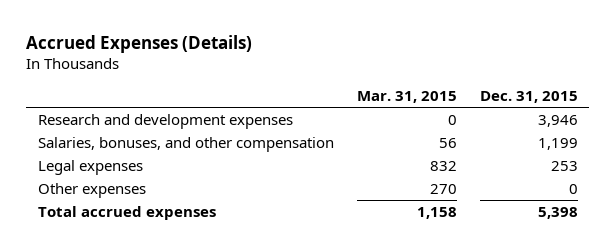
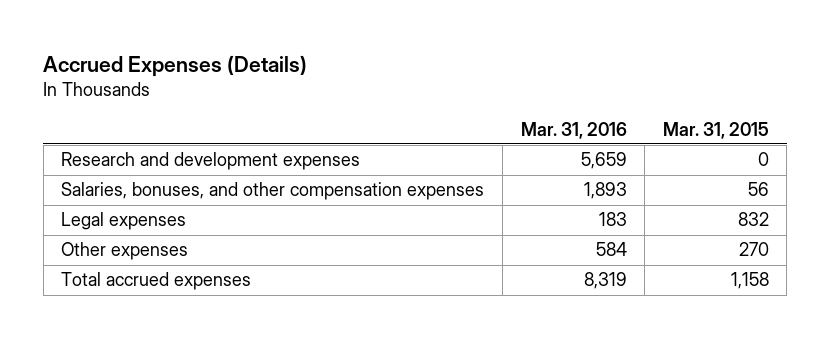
- | Mar. 31, 2015 | Dec. 31, 2015
+ | Mar. 31, 2016 | Mar. 31, 2015
- Salaries, bonuses, and other compensation | 56 | 1,199
+ Salaries, bonuses, and other compensation expenses | 1,893 | 56

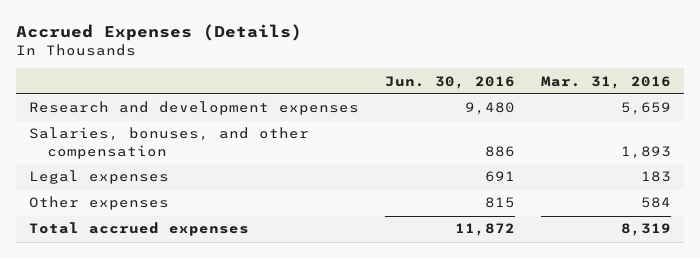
- | Mar. 31, 2016 | Mar. 31, 2015
+ | Jun. 30, 2016 | Mar. 31, 2016
- Salaries, bonuses, and other compensation expenses | 1,893 | 56
+ Salaries, bonuses, and other compensation | 886 | 1,893

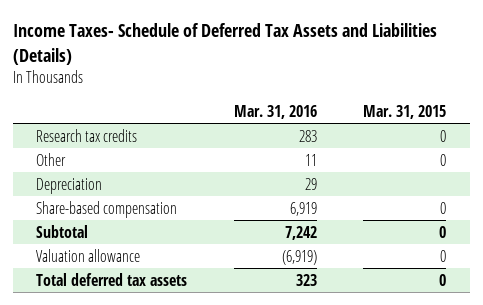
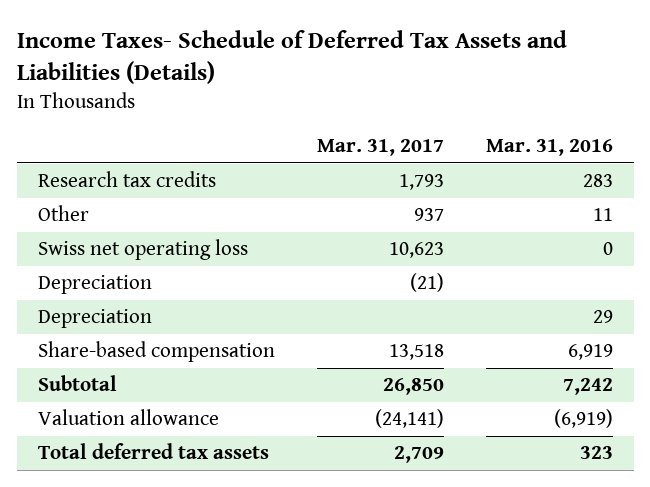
- | Mar. 31, 2016 | Mar. 31, 2015
+ | Mar. 31, 2017 | Mar. 31, 2016
+ Swiss net operating loss | 10,623 | 0
+ Depreciation | (21) |

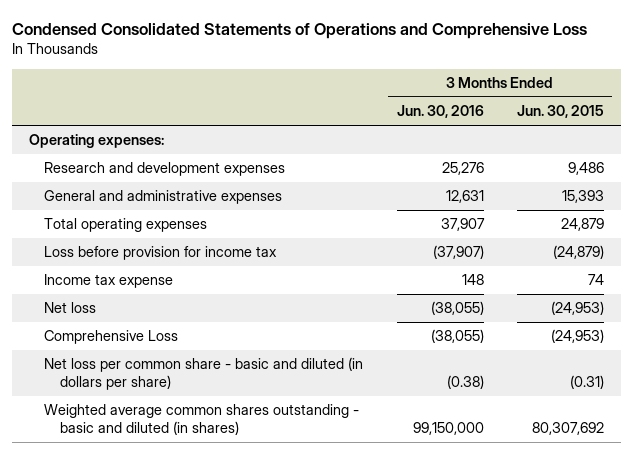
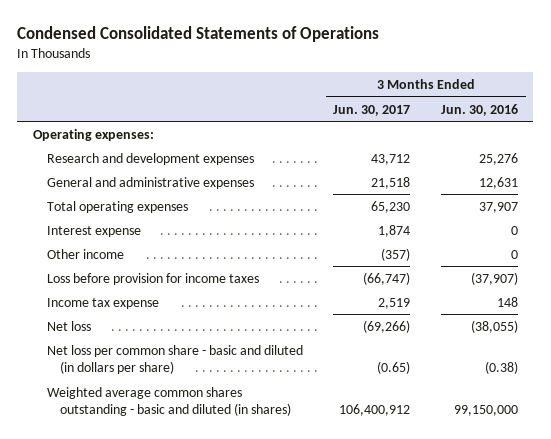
- Condensed Consolidated Statements of Operations and Comprehensive Loss
+ Condensed Consolidated Statements of Operations
- | 3 Months Ended Jun. 30, 2016 | 3 Months Ended Jun. 30, 2015
+ | 3 Months Ended Jun. 30, 2017 | 3 Months Ended Jun. 30, 2016
- Loss before provision for income tax | (37,907) | (24,879)
+ Interest expense | 1,874 | 0
+ Other income | (357) | 0
+ Loss before provision for income taxes | (66,747) | (37,907)
- Comprehensive Loss | (38,055) | (24,953)

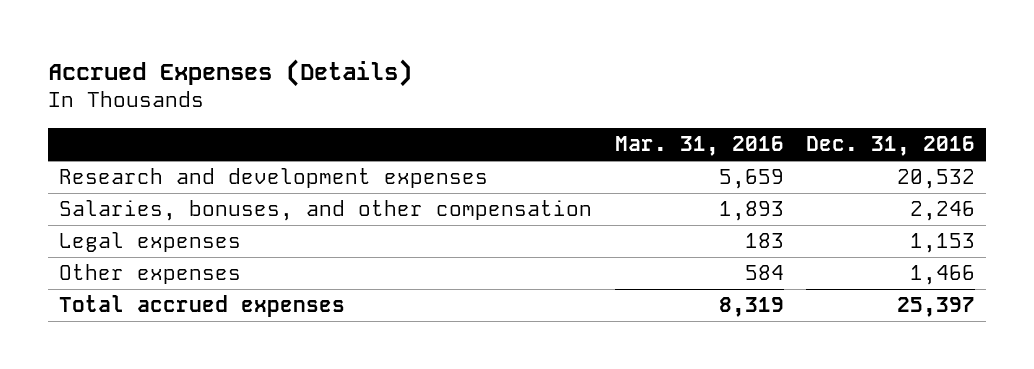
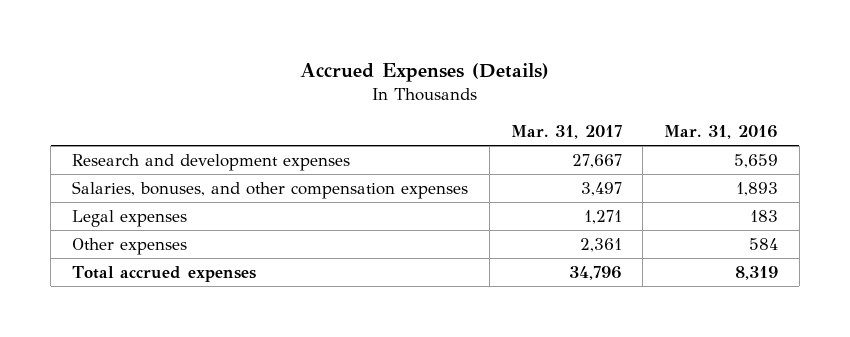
- | Mar. 31, 2016 | Dec. 31, 2016
+ | Mar. 31, 2017 | Mar. 31, 2016
- Salaries, bonuses, and other compensation | 1,893 | 2,246
+ Salaries, bonuses, and other compensation expenses | 3,497 | 1,893

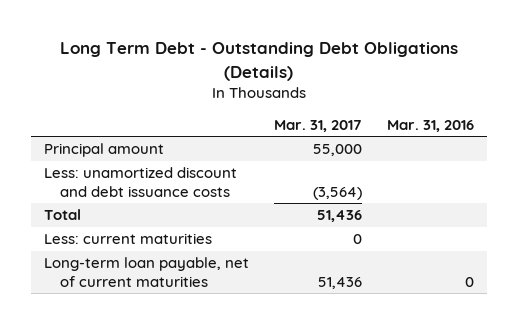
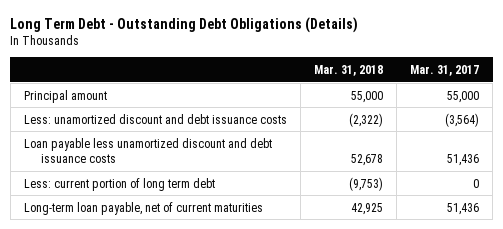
- | Mar. 31, 2017 | Mar. 31, 2016
+ | Mar. 31, 2018 | Mar. 31, 2017
- Total | 51,436 |
- Less: current maturities | 0 |
+ Loan payable less unamortized discount and debt issuance costs | 52,678 | 51,436
+ Less: current portion of long term debt | (9,753) | 0

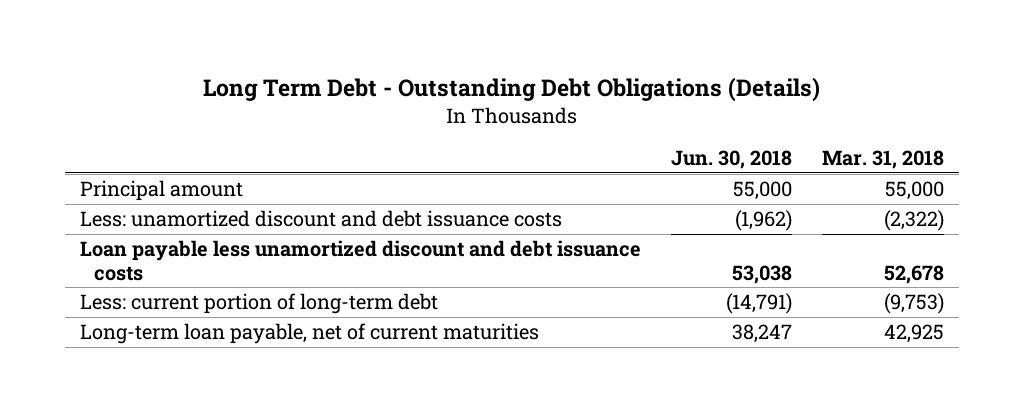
- | Mar. 31, 2018 | Mar. 31, 2017
+ | Jun. 30, 2018 | Mar. 31, 2018
- Less: current portion of long term debt | (9,753) | 0
+ Less: current portion of long-term debt | (14,791) | (9,753)

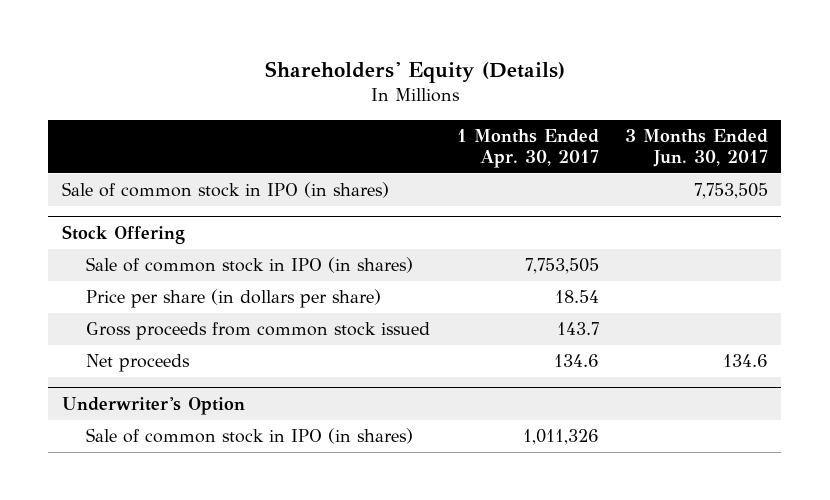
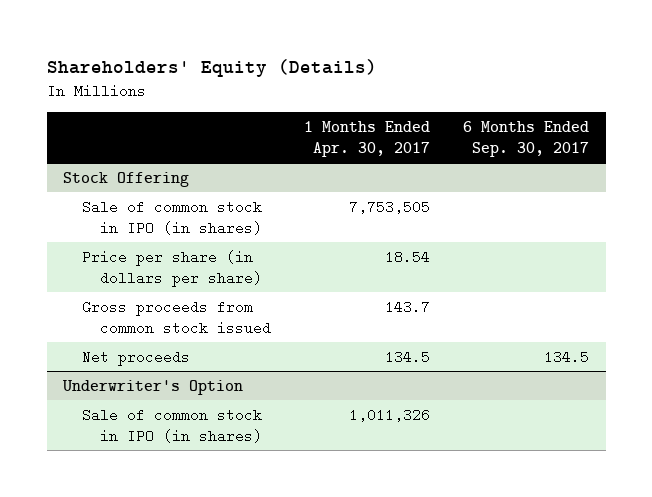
- | 1 Months Ended Apr. 30, 2017 | 3 Months Ended Jun. 30, 2017
+ | 1 Months Ended Apr. 30, 2017 | 6 Months Ended Sep. 30, 2017
- Sale of common stock in IPO (in shares) | | 7,753,505
@ Stock Offering
- Net proceeds | 134.6 | 134.6
+ Net proceeds | 134.5 | 134.5

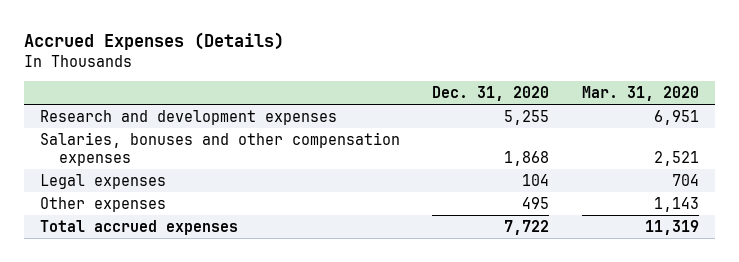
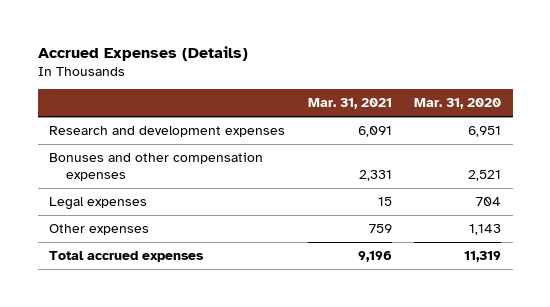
- | Dec. 31, 2020 | Mar. 31, 2020
+ | Mar. 31, 2021 | Mar. 31, 2020
- Salaries, bonuses and other compensation expenses | 1,868 | 2,521
+ Bonuses and other compensation expenses | 2,331 | 2,521

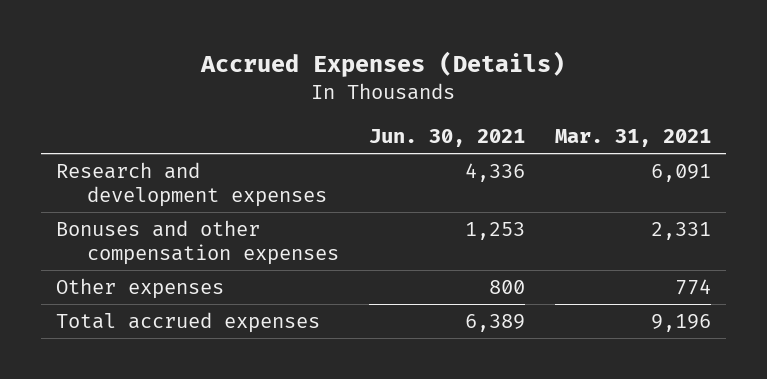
- | Mar. 31, 2021 | Mar. 31, 2020
+ | Jun. 30, 2021 | Mar. 31, 2021
- Legal expenses | 15 | 704
- Other expenses | 759 | 1,143
+ Other expenses | 800 | 774

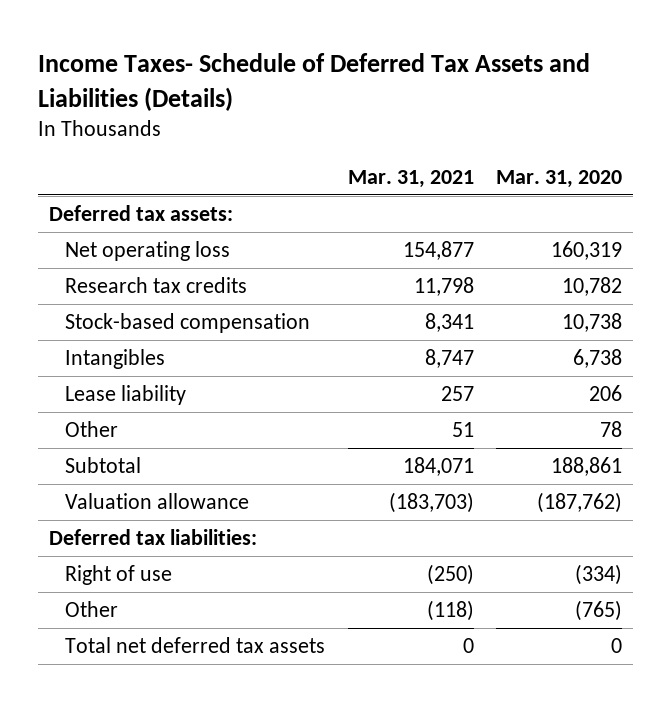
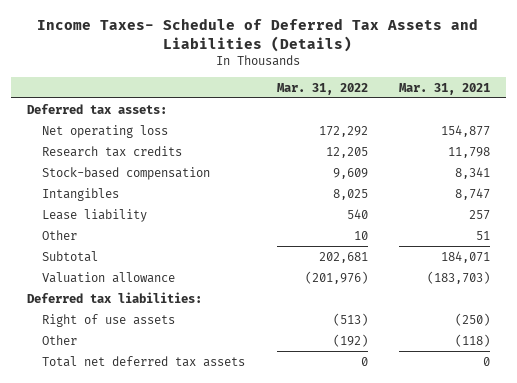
- | Mar. 31, 2021 | Mar. 31, 2020
+ | Mar. 31, 2022 | Mar. 31, 2021
- Right of use | (250) | (334)
+ Right of use assets | (513) | (250)

